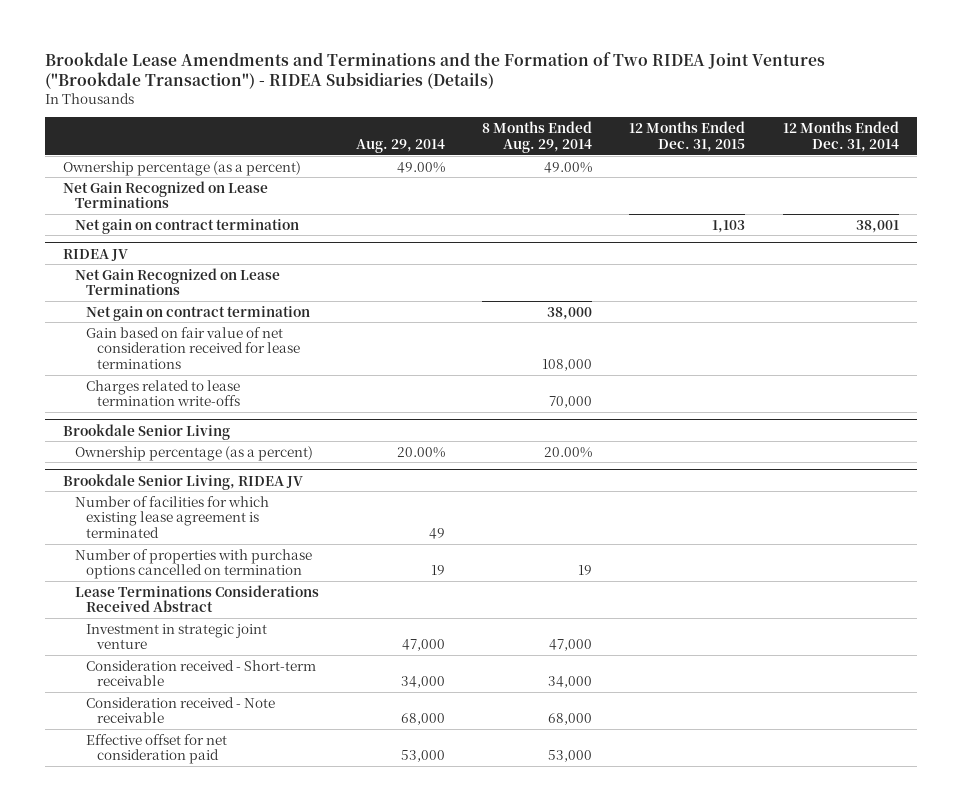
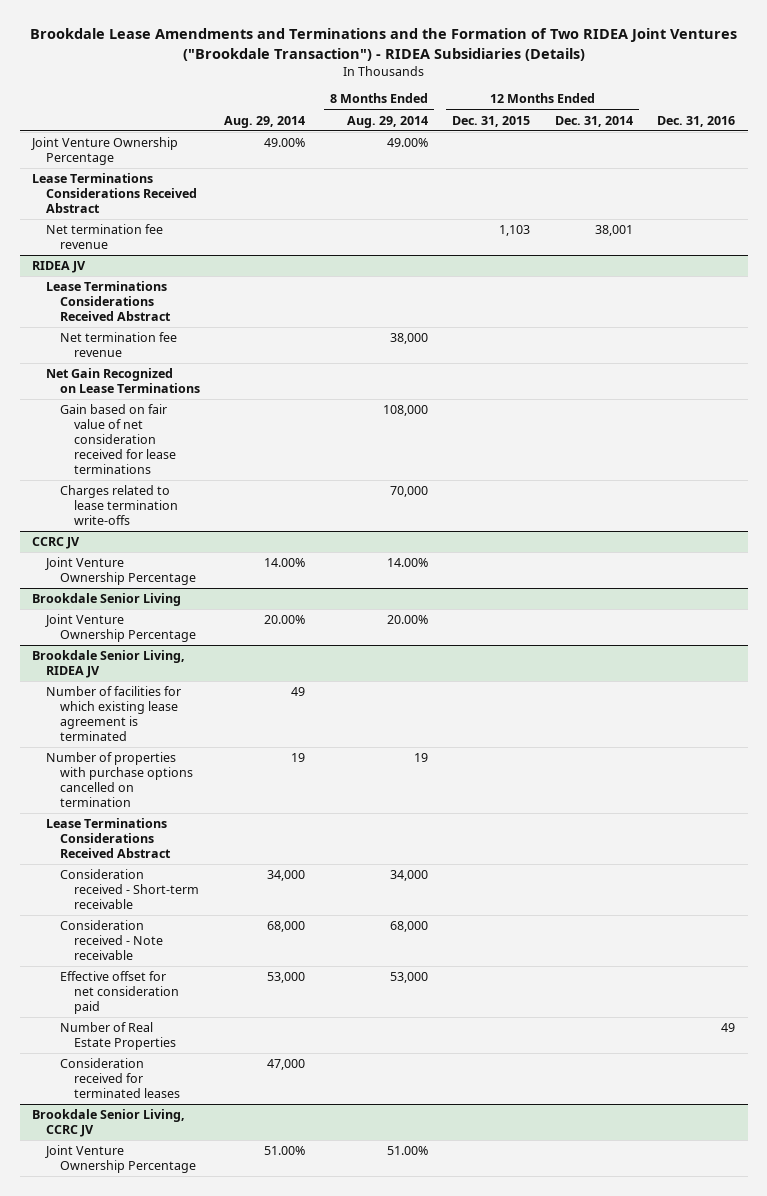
- | Aug. 29, 2014 | 8 Months Ended Aug. 29, 2014 | 12 Months Ended Dec. 31, 2015 | 12 Months Ended Dec. 31, 2014
+ | Aug. 29, 2014 | 8 Months Ended Aug. 29, 2014 | 12 Months Ended Dec. 31, 2015 | 12 Months Ended Dec. 31, 2014 | Dec. 31, 2016
- Ownership percentage (as a percent) | 49.00% | 49.00% | |
- Net Gain Recognized on Lease Terminations
- Net gain on contract termination | | | 1,103 | 38,001
+ Joint Venture Ownership Percentage | 49.00% | 49.00% | | |
+ Lease Terminations Considerations Received Abstract
+ Net termination fee revenue | | | 1,103 | 38,001 |
@ RIDEA JV
+ Lease Terminations Considerations Received Abstract
+ Net termination fee revenue | | 38,000 | | |
- Net gain on contract termination | | 38,000 | |
+ CCRC JV
+ Joint Venture Ownership Percentage | 14.00% | 14.00% | | |
@ Brookdale Senior Living
- Ownership percentage (as a percent) | 20.00% | 20.00% | |
+ Joint Venture Ownership Percentage | 20.00% | 20.00% | | |
@ Brookdale Senior Living, RIDEA JV
- Investment in strategic joint venture | 47,000 | 47,000 | |
+ Number of Real Estate Properties | | | | | 49
+ Consideration received for terminated leases | 47,000 | | | |
+ Brookdale Senior Living, CCRC JV
+ Joint Venture Ownership Percentage | 51.00% | 51.00% | | |

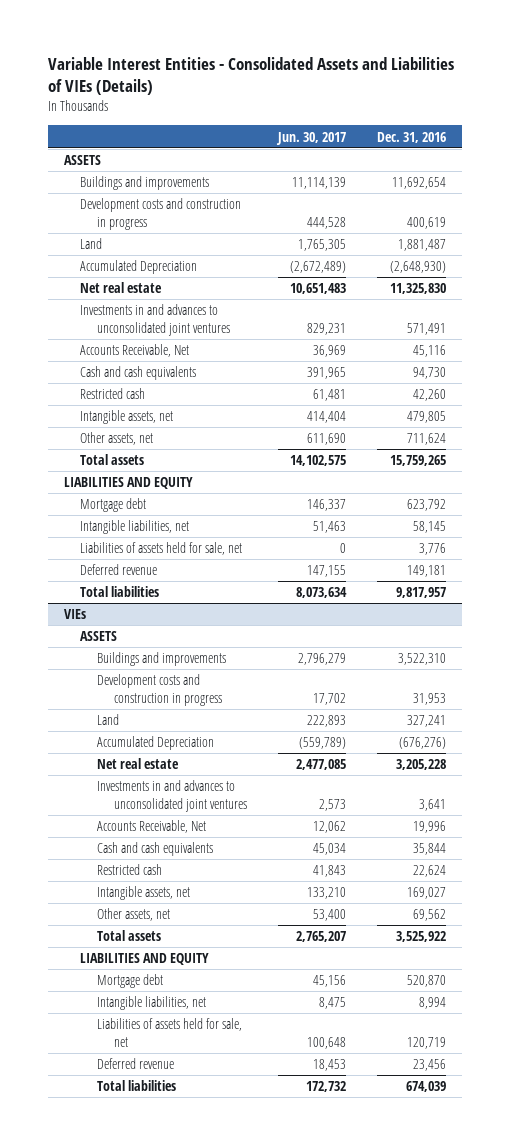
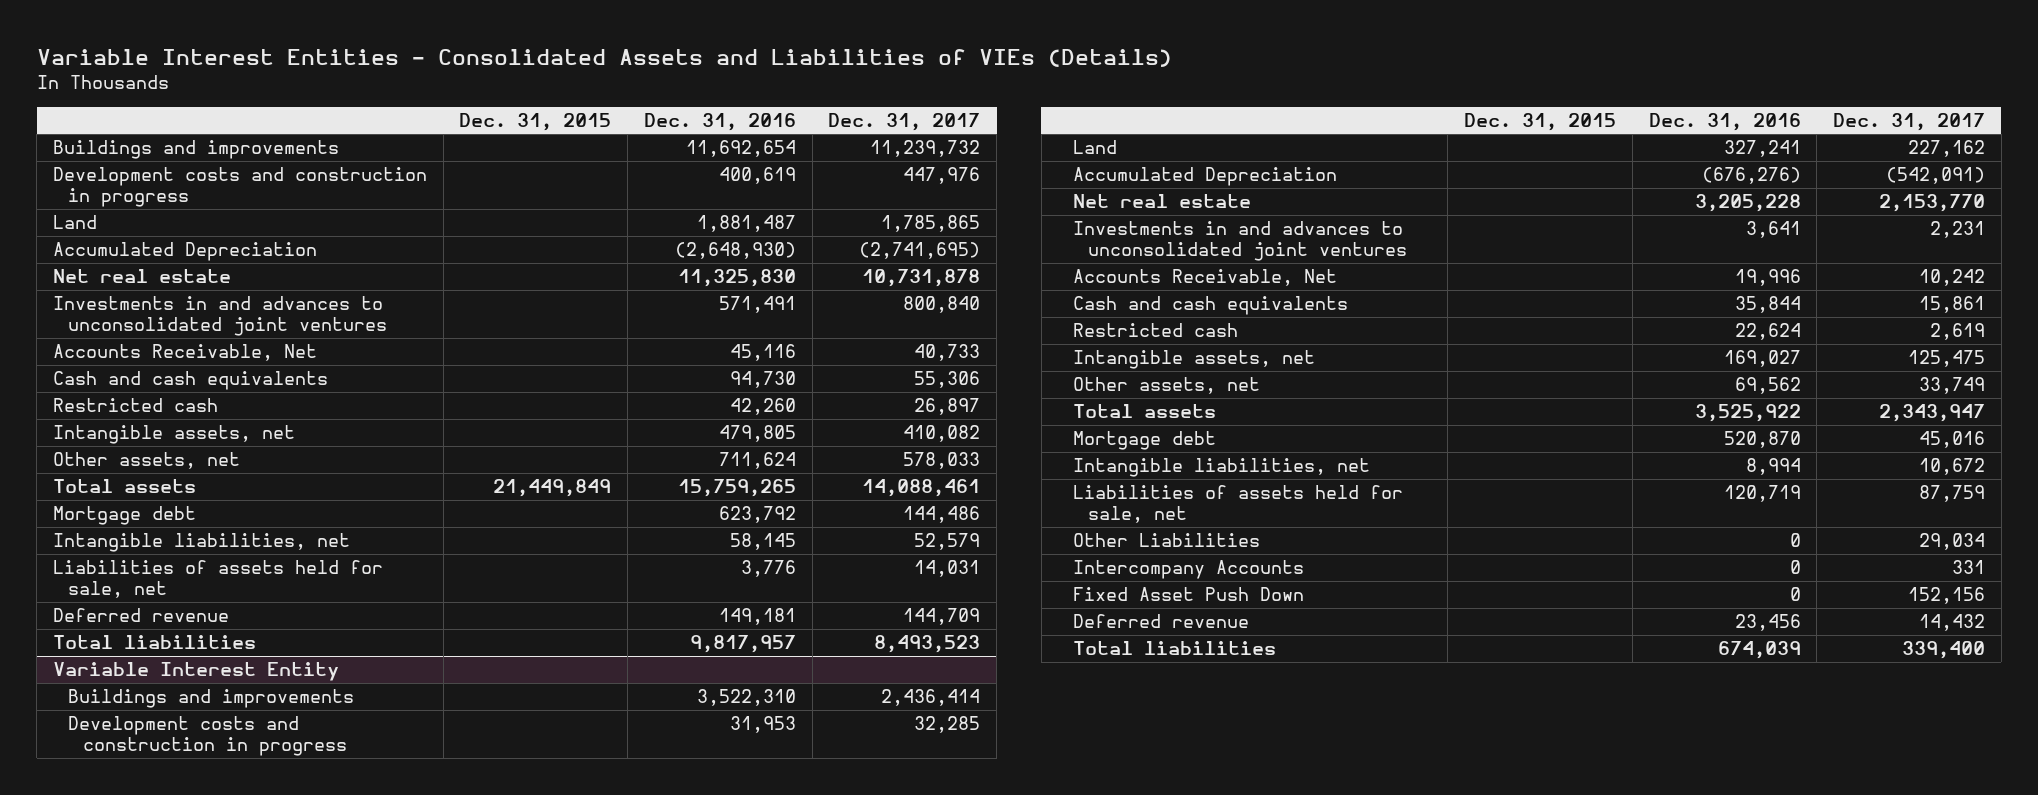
- | Jun. 30, 2017 | Dec. 31, 2016
+ | Dec. 31, 2015 | Dec. 31, 2016 | Dec. 31, 2017
- ASSETS
- LIABILITIES AND EQUITY
- VIEs
- ASSETS
+ Variable Interest Entity
- LIABILITIES AND EQUITY
+ Other Liabilities | | 0 | 29,034
+ Intercompany Accounts | | 0 | 331
+ Fixed Asset Push Down | | 0 | 152,156

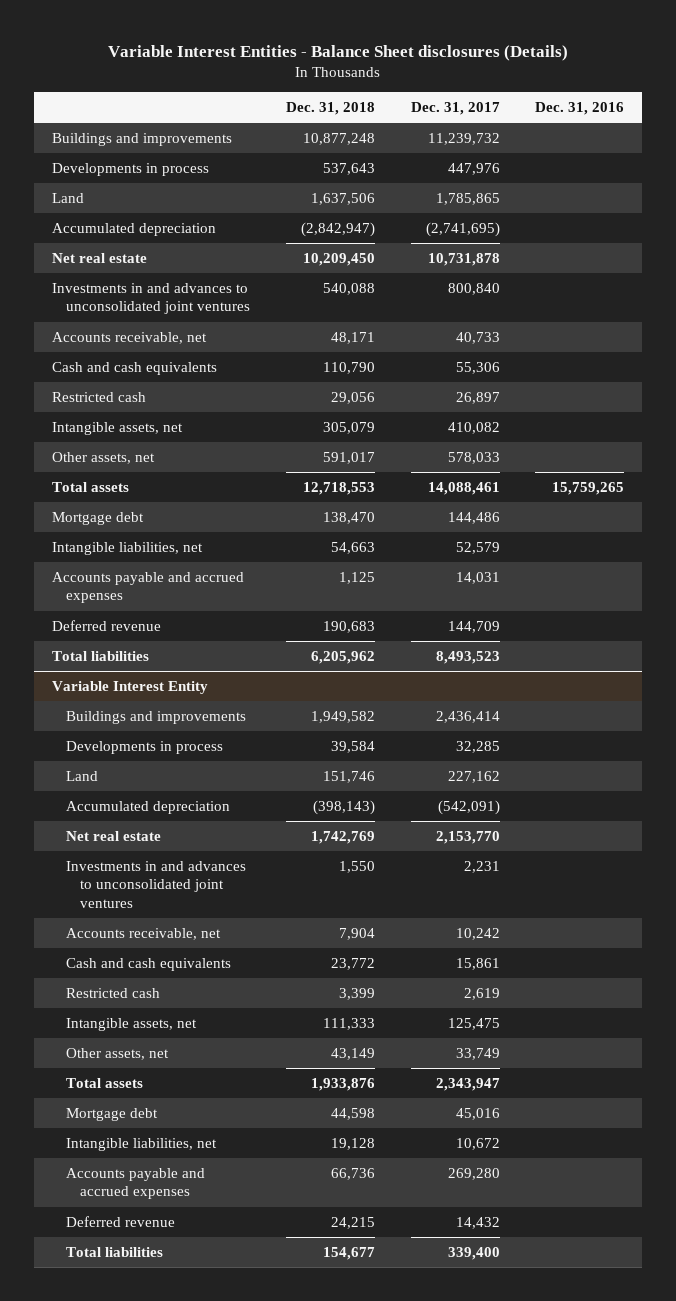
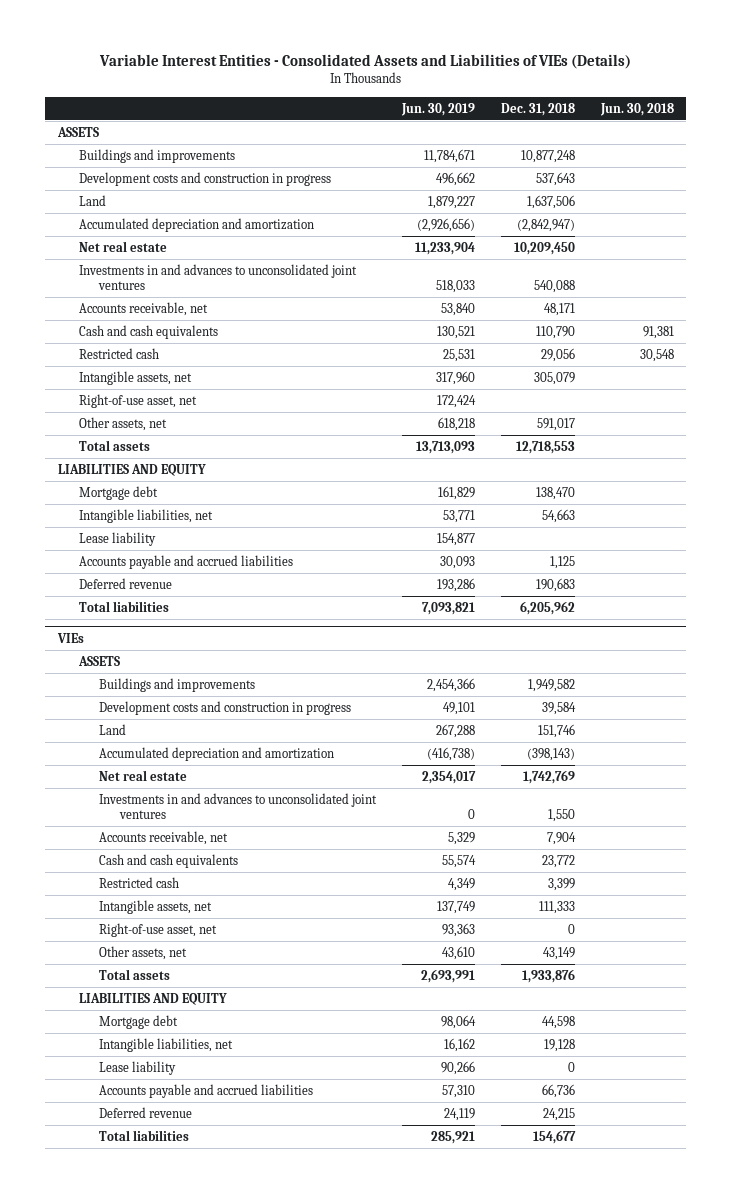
- Variable Interest Entities - Balance Sheet disclosures (Details)
+ Variable Interest Entities - Consolidated Assets and Liabilities of VIEs (Details)
- | Dec. 31, 2018 | Dec. 31, 2017 | Dec. 31, 2016
+ | Jun. 30, 2019 | Dec. 31, 2018 | Jun. 30, 2018
+ ASSETS
- Developments in process | 537,643 | 447,976 |
+ Development costs and construction in progress | 496,662 | 537,643 |
- Accumulated depreciation | (2,842,947) | (2,741,695) |
+ Accumulated depreciation and amortization | (2,926,656) | (2,842,947) |
+ Right-of-use asset, net | 172,424 | |
+ LIABILITIES AND EQUITY
- Accounts payable and accrued expenses | 1,125 | 14,031 |
+ Lease liability | 154,877 | |
+ Accounts payable and accrued liabilities | 30,093 | 1,125 |
- Variable Interest Entity
+ VIEs
+ ASSETS
- Developments in process | 39,584 | 32,285 |
+ Development costs and construction in progress | 49,101 | 39,584 |
- Accumulated depreciation | (398,143) | (542,091) |
+ Accumulated depreciation and amortization | (416,738) | (398,143) |
+ Right-of-use asset, net | 93,363 | 0 |
+ LIABILITIES AND EQUITY
- Accounts payable and accrued expenses | 66,736 | 269,280 |
+ Lease liability | 90,266 | 0 |
+ Accounts payable and accrued liabilities | 57,310 | 66,736 |

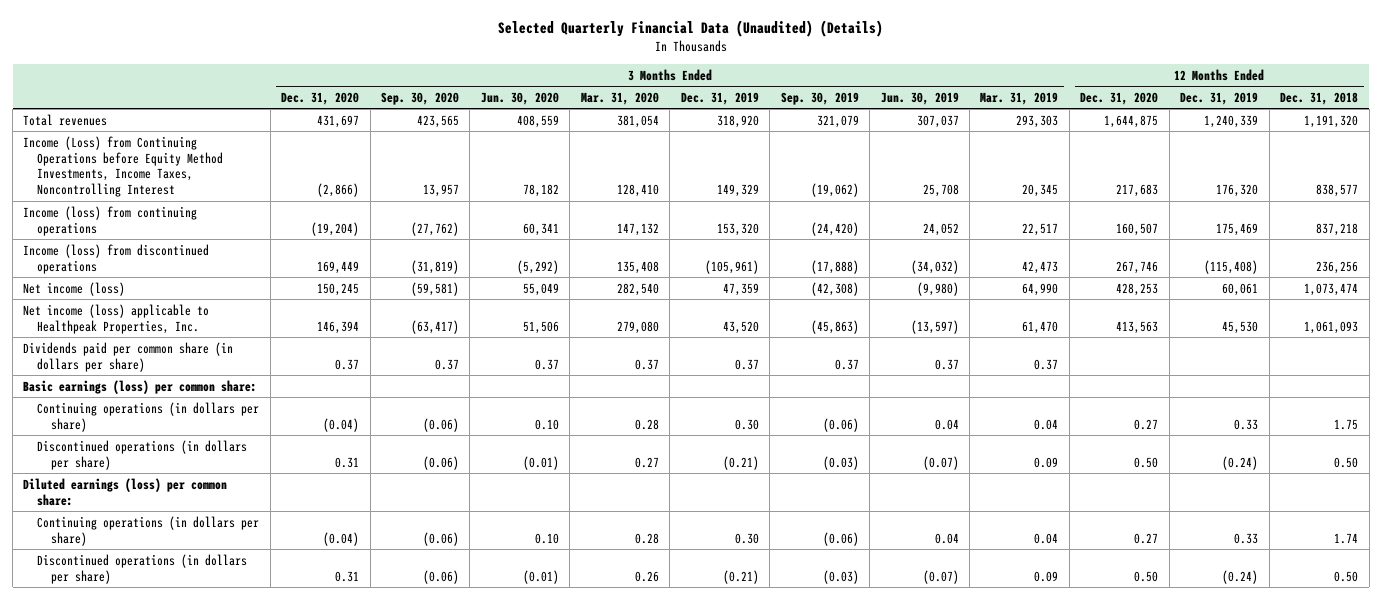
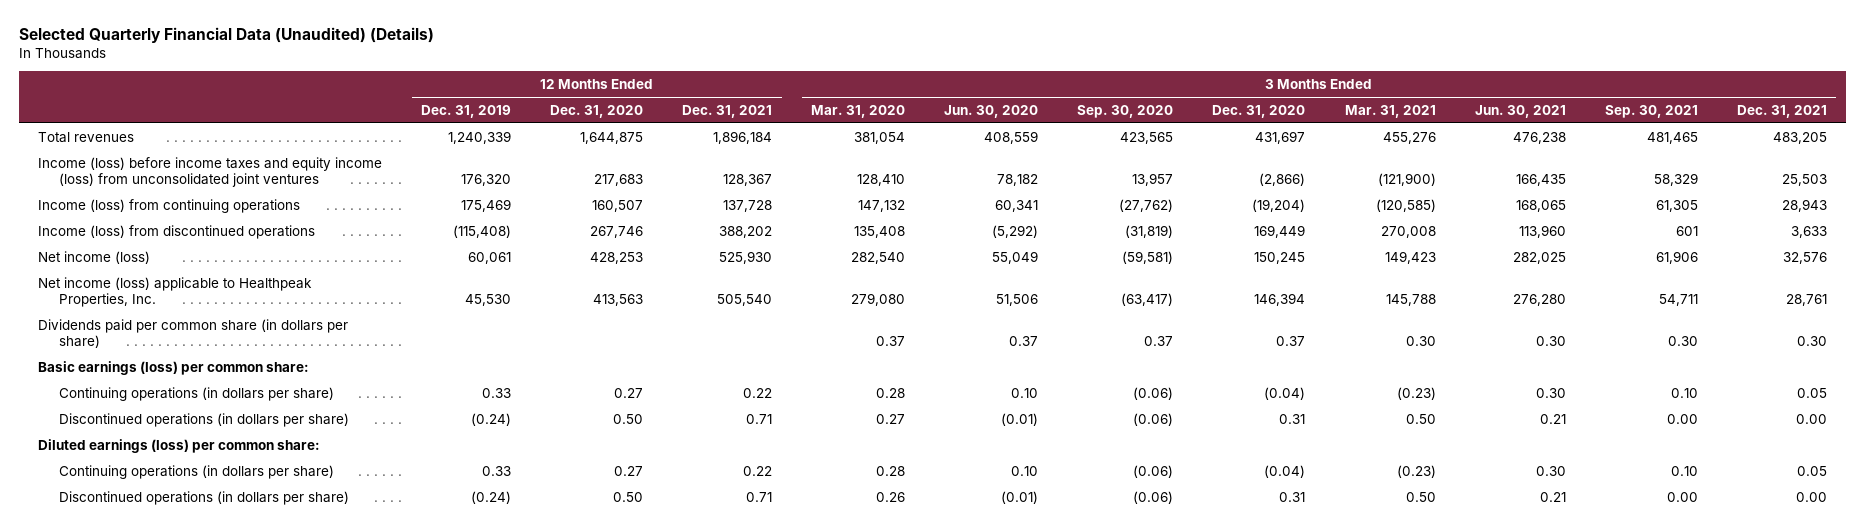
- | 3 Months Ended Dec. 31, 2020 | 3 Months Ended Sep. 30, 2020 | 3 Months Ended Jun. 30, 2020 | 3 Months Ended Mar. 31, 2020 | 3 Months Ended Dec. 31, 2019 | 3 Months Ended Sep. 30, 2019 | 3 Months Ended Jun. 30, 2019 | 3 Months Ended Mar. 31, 2019 | 12 Months Ended Dec. 31, 2020 | 12 Months Ended Dec. 31, 2019 | 12 Months Ended Dec. 31, 2018
+ | 12 Months Ended Dec. 31, 2019 | 12 Months Ended Dec. 31, 2020 | 12 Months Ended Dec. 31, 2021 | 3 Months Ended Mar. 31, 2020 | 3 Months Ended Jun. 30, 2020 | 3 Months Ended Sep. 30, 2020 | 3 Months Ended Dec. 31, 2020 | 3 Months Ended Mar. 31, 2021 | 3 Months Ended Jun. 30, 2021 | 3 Months Ended Sep. 30, 2021 | 3 Months Ended Dec. 31, 2021
- Income (Loss) from Continuing Operations before Equity Method Investments, Income Taxes, Noncontrolling Interest | (2,866) | 13,957 | 78,182 | 128,410 | 149,329 | (19,062) | 25,708 | 20,345 | 217,683 | 176,320 | 838,577
+ Income (loss) before income taxes and equity income (loss) from unconsolidated joint ventures | 176,320 | 217,683 | 128,367 | 128,410 | 78,182 | 13,957 | (2,866) | (121,900) | 166,435 | 58,329 | 25,503

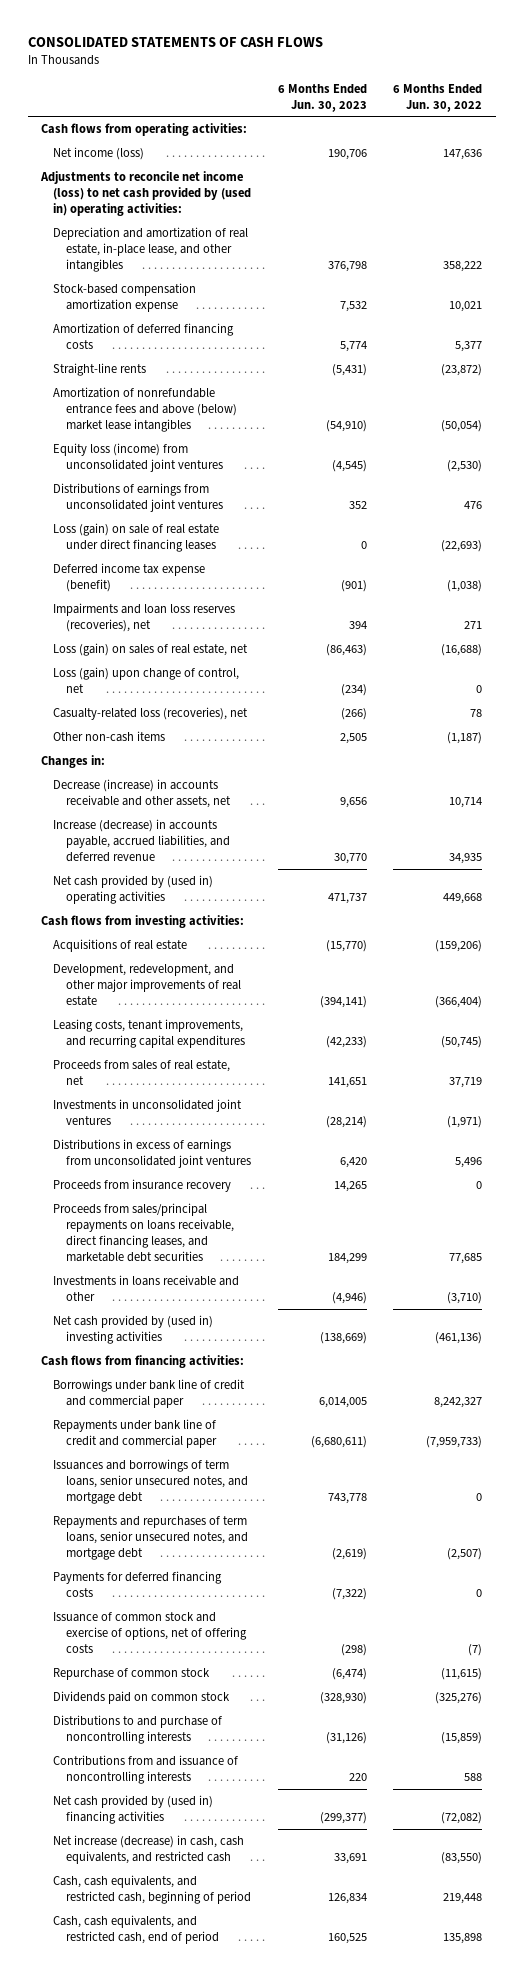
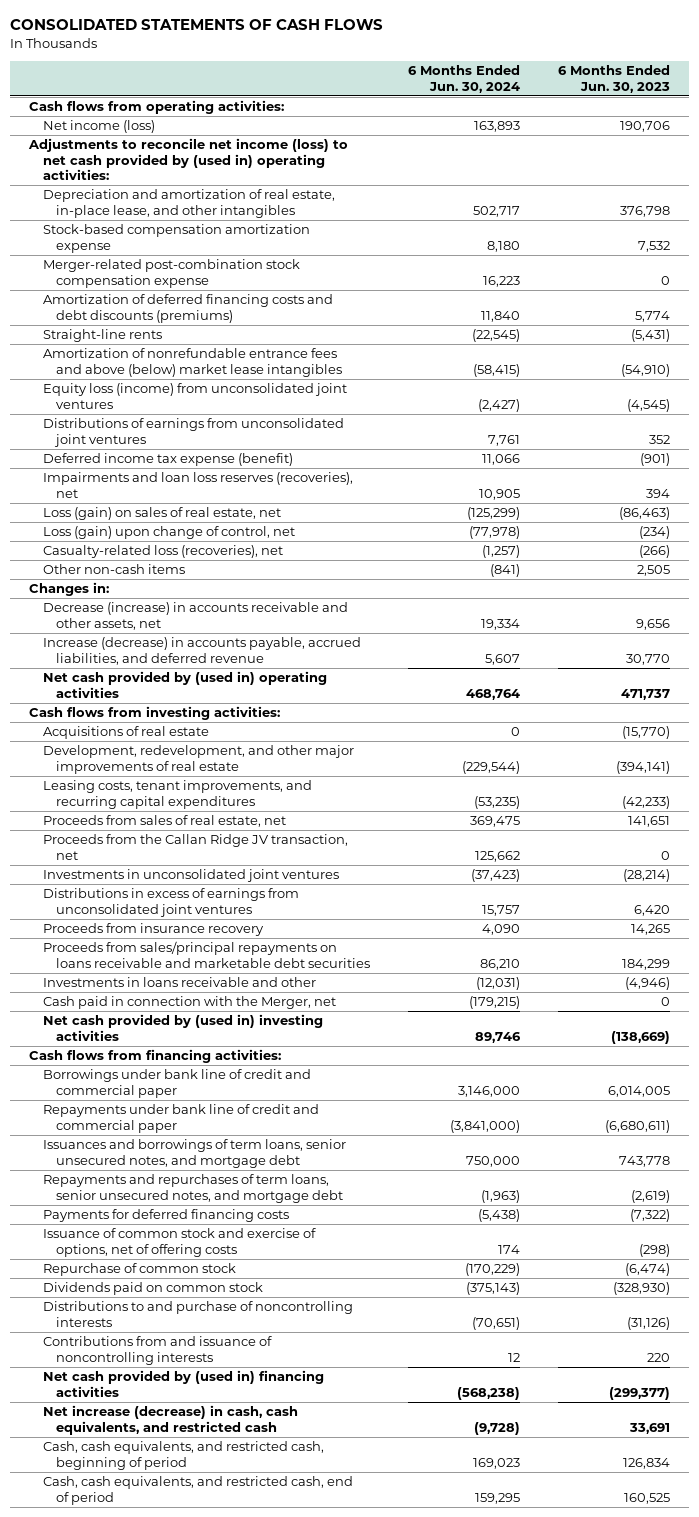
- | 6 Months Ended Jun. 30, 2023 | 6 Months Ended Jun. 30, 2022
+ | 6 Months Ended Jun. 30, 2024 | 6 Months Ended Jun. 30, 2023
- Amortization of deferred financing costs | 5,774 | 5,377
+ Merger-related post-combination stock compensation expense | 16,223 | 0
+ Amortization of deferred financing costs and debt discounts (premiums) | 11,840 | 5,774
- Loss (gain) on sale of real estate under direct financing leases | 0 | (22,693)
+ Proceeds from the Callan Ridge JV transaction, net | 125,662 | 0
- Proceeds from sales/principal repayments on loans receivable, direct financing leases, and marketable debt securities | 184,299 | 77,685
+ Proceeds from sales/principal repayments on loans receivable and marketable debt securities | 86,210 | 184,299
+ Cash paid in connection with the Merger, net | (179,215) | 0

